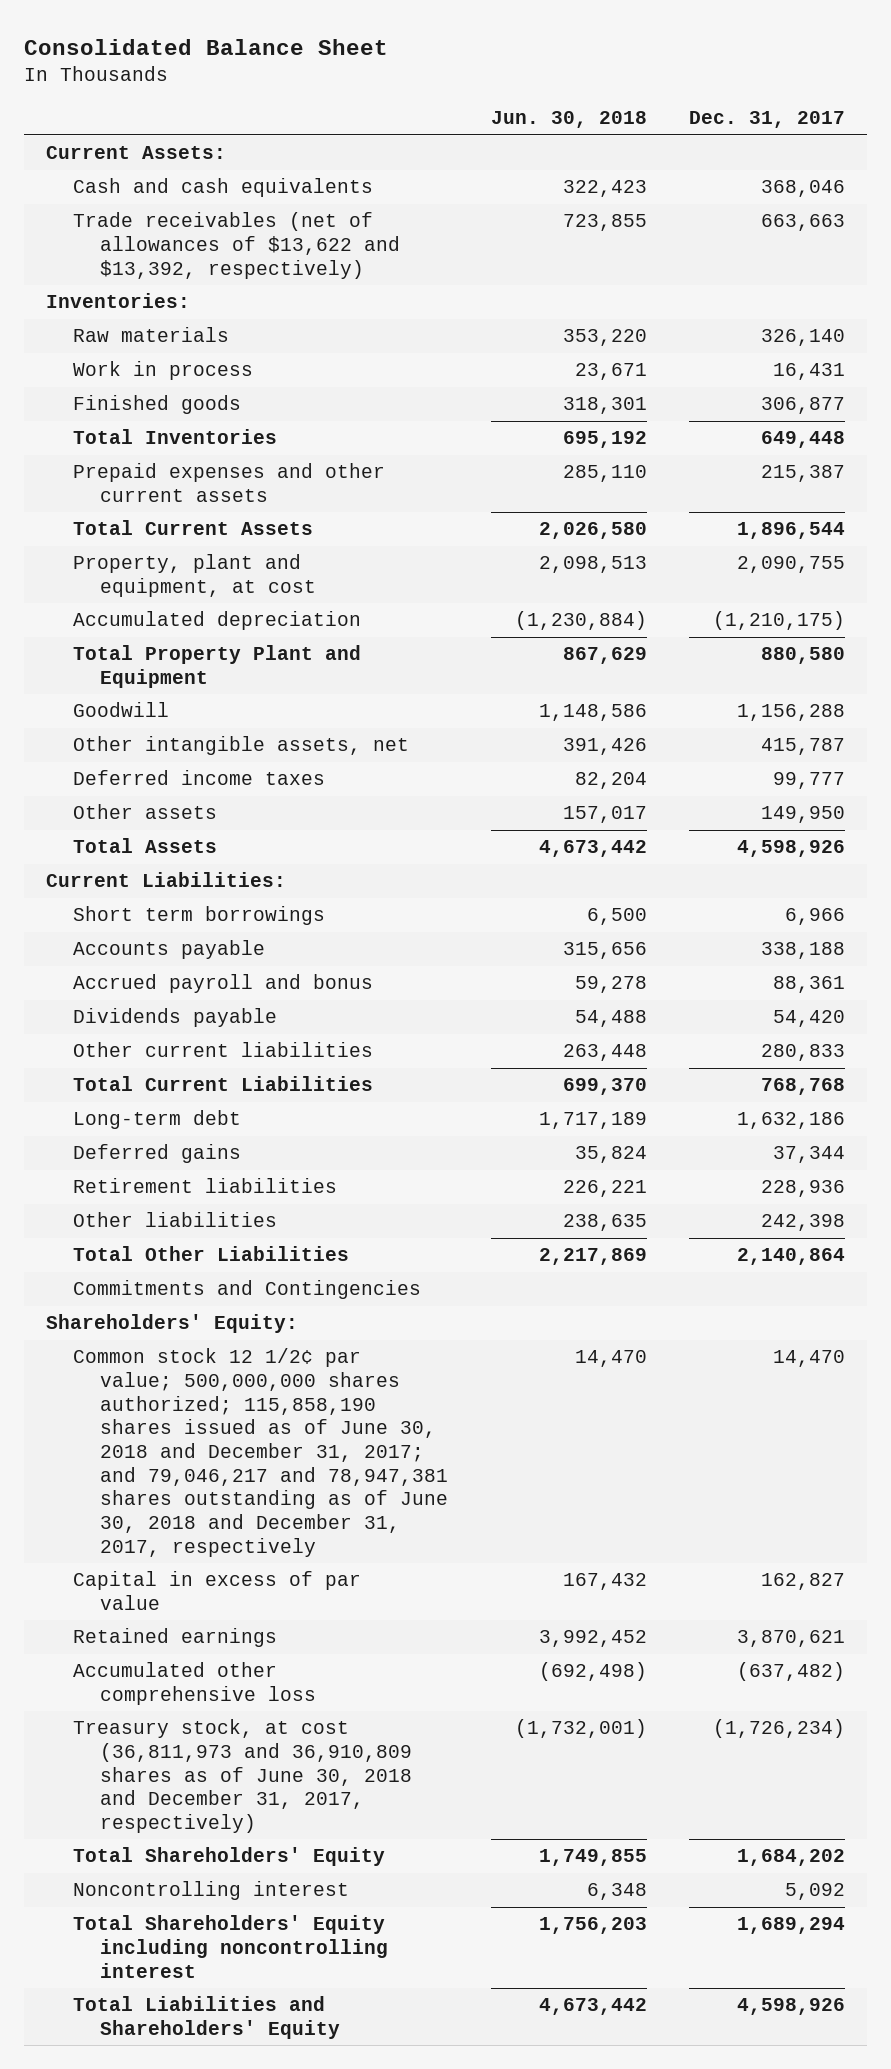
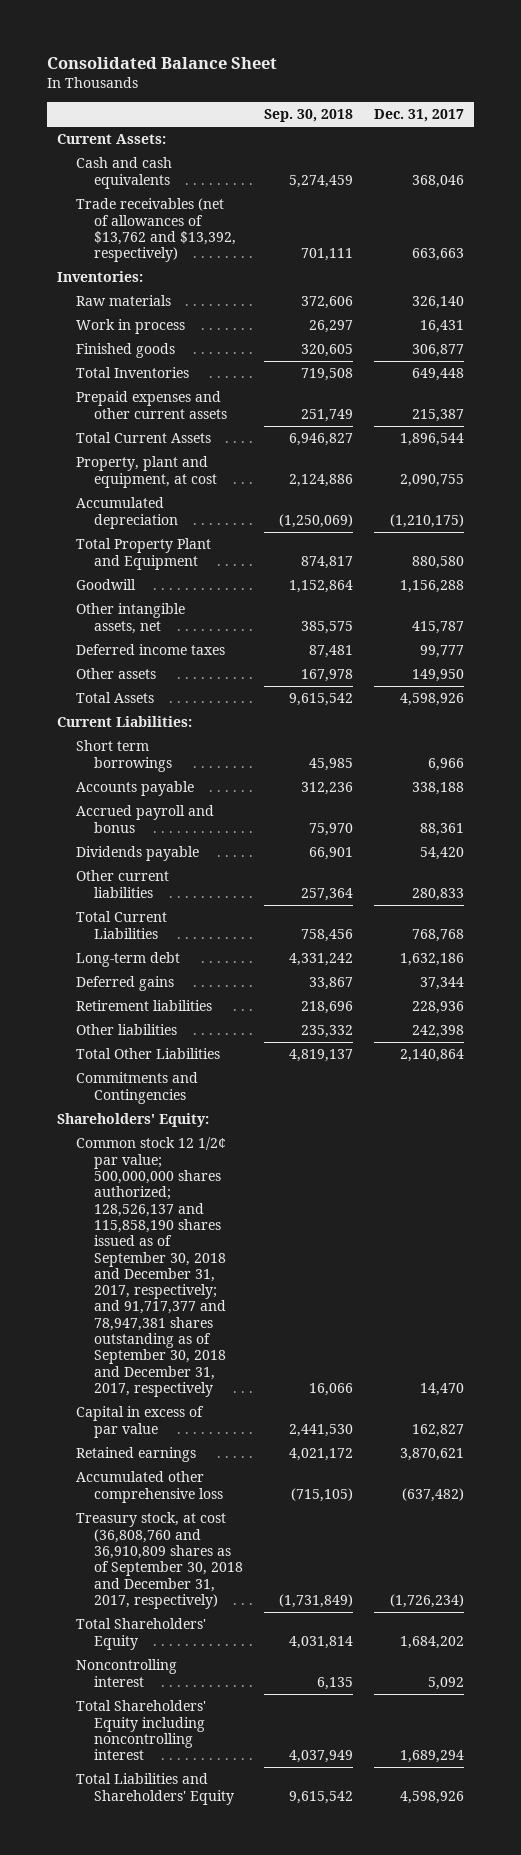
- | Jun. 30, 2018 | Dec. 31, 2017
+ | Sep. 30, 2018 | Dec. 31, 2017
- Trade receivables (net of allowances of $13,622 and $13,392, respectively) | 723,855 | 663,663
+ Trade receivables (net of allowances of $13,762 and $13,392, respectively) | 701,111 | 663,663
- Common stock 12 1/2¢ par value; 500,000,000 shares authorized; 115,858,190 shares issued as of June 30, 2018 and December 31, 2017; and 79,046,217 and 78,947,381 shares outstanding as of June 30, 2018 and December 31, 2017, respectively | 14,470 | 14,470
+ Common stock 12 1/2¢ par value; 500,000,000 shares authorized; 128,526,137 and 115,858,190 shares issued as of September 30, 2018 and December 31, 2017, respectively; and 91,717,377 and 78,947,381 shares outstanding as of September 30, 2018 and December 31, 2017, respectively | 16,066 | 14,470
- Treasury stock, at cost (36,811,973 and 36,910,809 shares as of June 30, 2018 and December 31, 2017, respectively) | (1,732,001) | (1,726,234)
+ Treasury stock, at cost (36,808,760 and 36,910,809 shares as of September 30, 2018 and December 31, 2017, respectively) | (1,731,849) | (1,726,234)

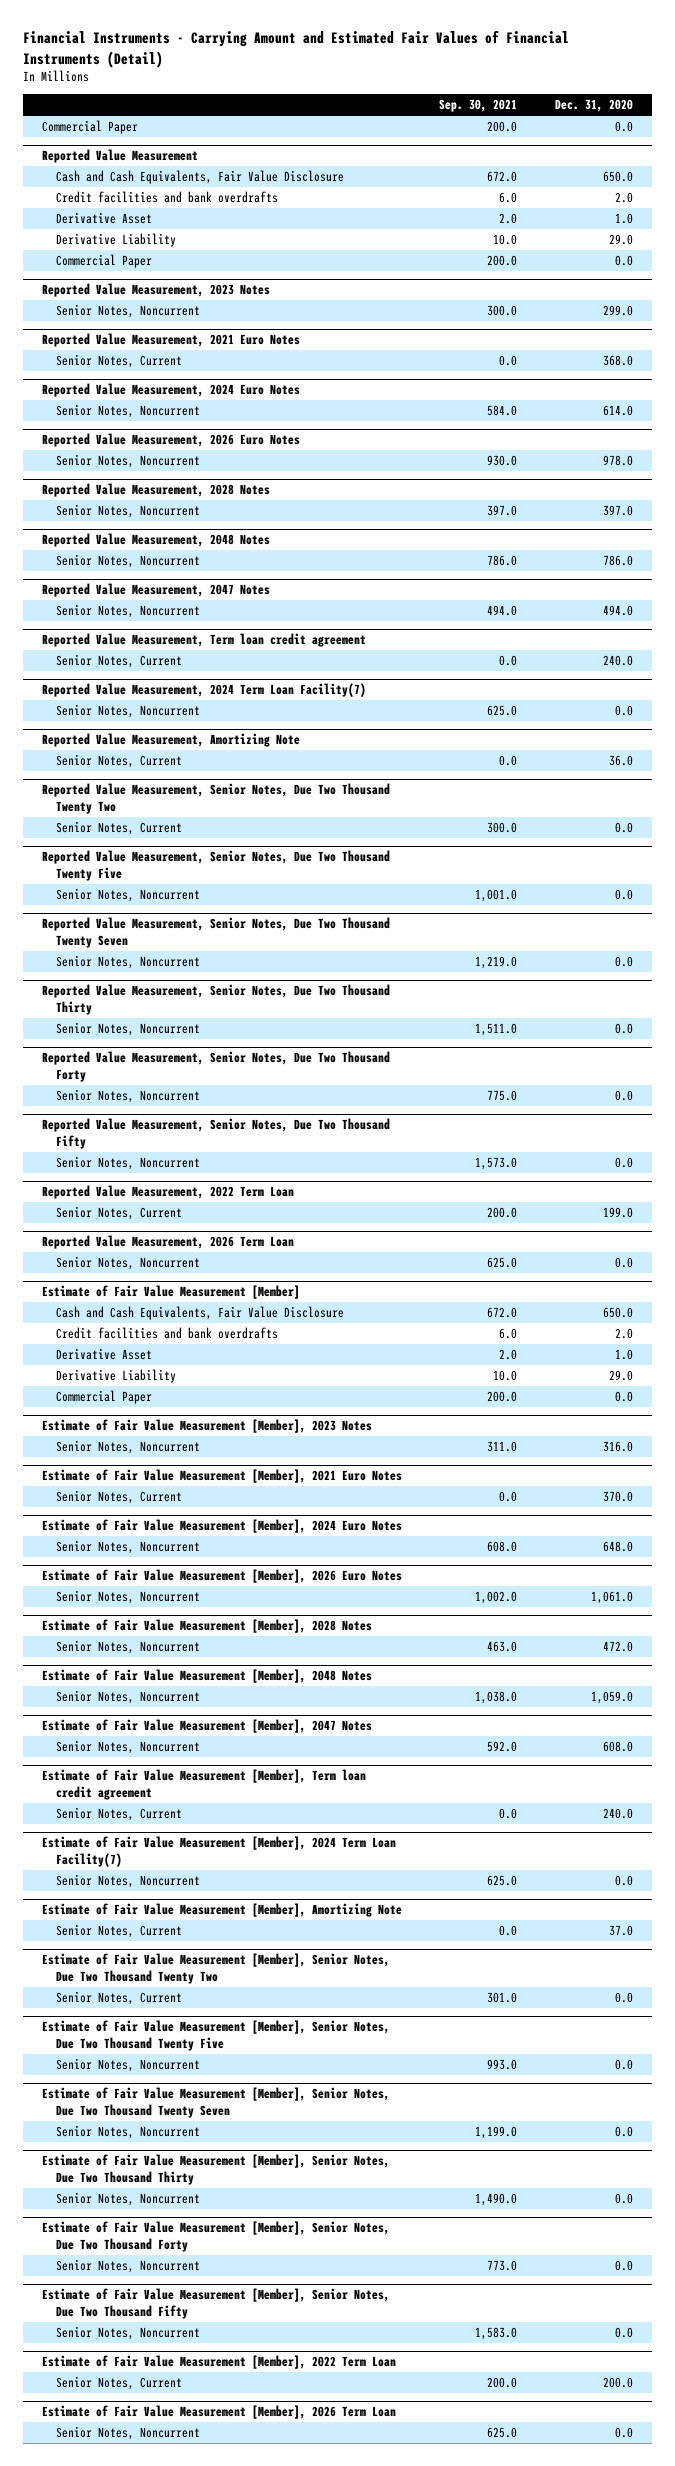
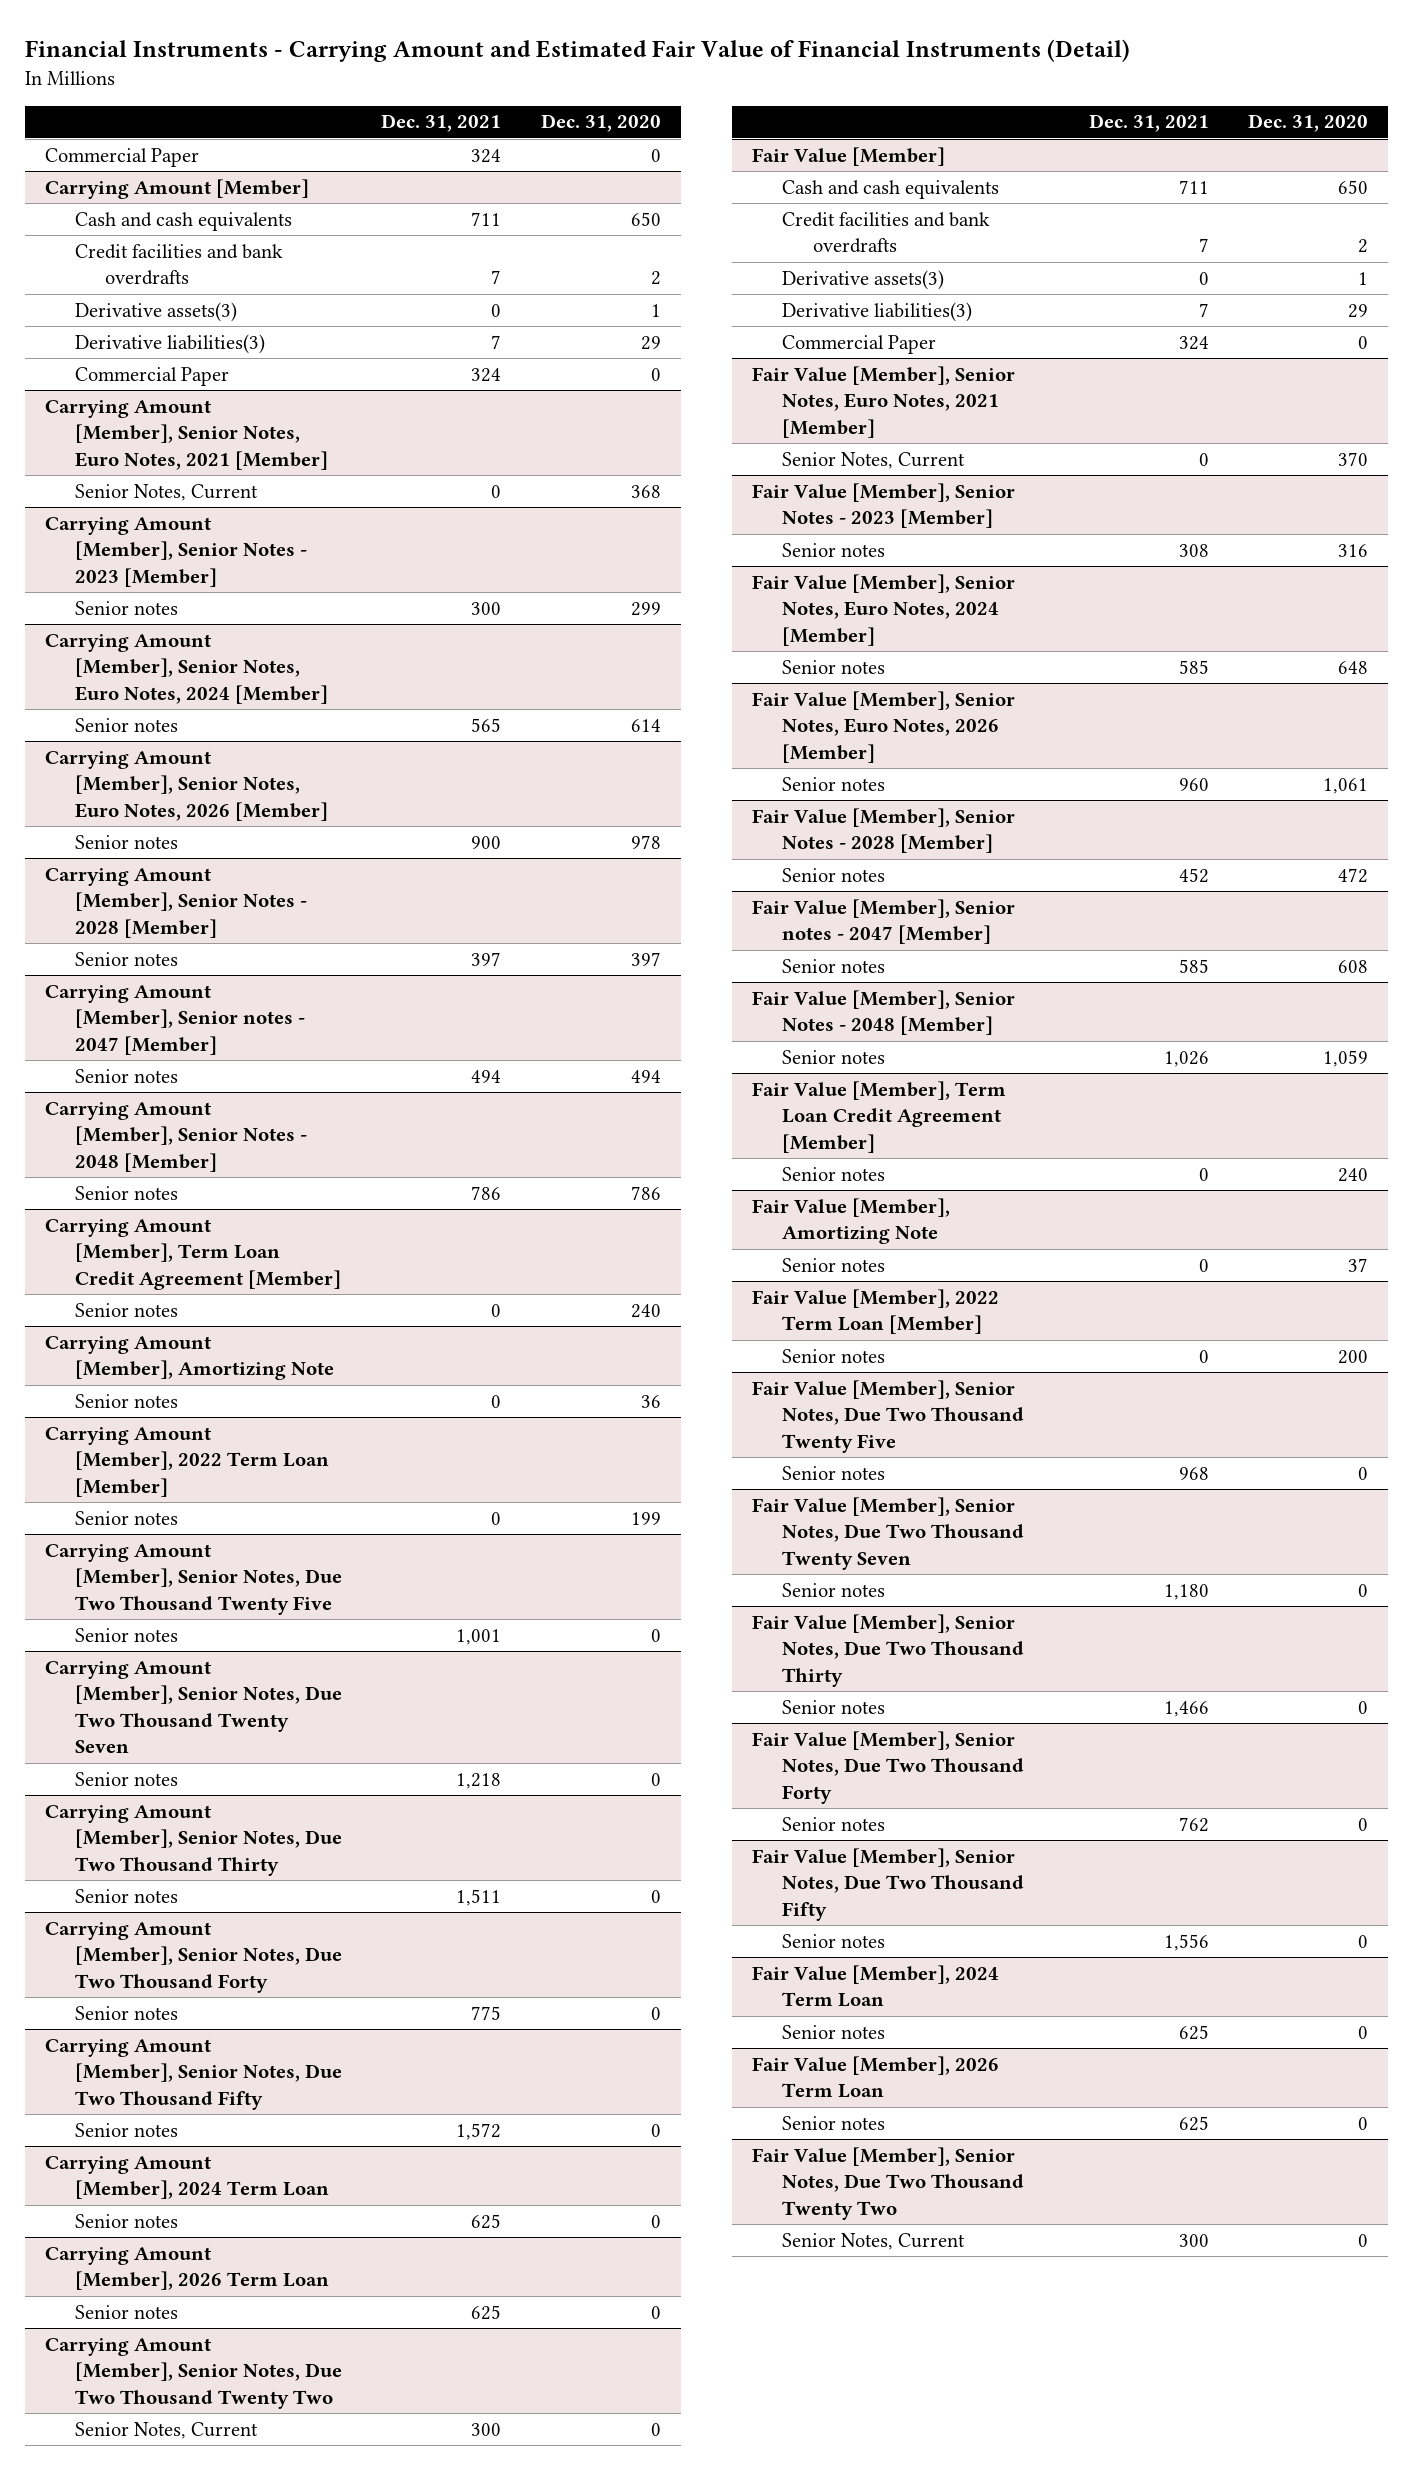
- Financial Instruments - Carrying Amount and Estimated Fair Values of Financial Instruments (Detail)
+ Financial Instruments - Carrying Amount and Estimated Fair Value of Financial Instruments (Detail)
- | Sep. 30, 2021 | Dec. 31, 2020
+ | Dec. 31, 2021 | Dec. 31, 2020
- Commercial Paper | 200.0 | 0.0
- Reported Value Measurement
- Cash and Cash Equivalents, Fair Value Disclosure | 672.0 | 650.0
- Credit facilities and bank overdrafts | 6.0 | 2.0
- Derivative Asset | 2.0 | 1.0
- Derivative Liability | 10.0 | 29.0
- Commercial Paper | 200.0 | 0.0
- Reported Value Measurement, 2023 Notes
- Senior Notes, Noncurrent | 300.0 | 299.0
- Reported Value Measurement, 2021 Euro Notes
- Senior Notes, Current | 0.0 | 368.0
- Reported Value Measurement, 2024 Euro Notes
- Senior Notes, Noncurrent | 584.0 | 614.0
- Reported Value Measurement, 2026 Euro Notes
- Senior Notes, Noncurrent | 930.0 | 978.0
- Reported Value Measurement, 2028 Notes
- Senior Notes, Noncurrent | 397.0 | 397.0
- Reported Value Measurement, 2048 Notes
- Senior Notes, Noncurrent | 786.0 | 786.0
- Reported Value Measurement, 2047 Notes
- Senior Notes, Noncurrent | 494.0 | 494.0
- Reported Value Measurement, Term loan credit agreement
- Senior Notes, Current | 0.0 | 240.0
- Reported Value Measurement, 2024 Term Loan Facility(7)
- Senior Notes, Noncurrent | 625.0 | 0.0
- Reported Value Measurement, Amortizing Note
- Senior Notes, Current | 0.0 | 36.0
- Reported Value Measurement, Senior Notes, Due Two Thousand Twenty Two
- Senior Notes, Current | 300.0 | 0.0
- Reported Value Measurement, Senior Notes, Due Two Thousand Twenty Five
- Senior Notes, Noncurrent | 1,001.0 | 0.0
- Reported Value Measurement, Senior Notes, Due Two Thousand Twenty Seven
- Senior Notes, Noncurrent | 1,219.0 | 0.0
- Reported Value Measurement, Senior Notes, Due Two Thousand Thirty
- Senior Notes, Noncurrent | 1,511.0 | 0.0
- Reported Value Measurement, Senior Notes, Due Two Thousand Forty
- Senior Notes, Noncurrent | 775.0 | 0.0
- Reported Value Measurement, Senior Notes, Due Two Thousand Fifty
- Senior Notes, Noncurrent | 1,573.0 | 0.0
- Reported Value Measurement, 2022 Term Loan
- Senior Notes, Current | 200.0 | 199.0
- Reported Value Measurement, 2026 Term Loan
- Senior Notes, Noncurrent | 625.0 | 0.0
- Estimate of Fair Value Measurement [Member]
- Cash and Cash Equivalents, Fair Value Disclosure | 672.0 | 650.0
- Credit facilities and bank overdrafts | 6.0 | 2.0
- Derivative Asset | 2.0 | 1.0
- Derivative Liability | 10.0 | 29.0
- Commercial Paper | 200.0 | 0.0
- Estimate of Fair Value Measurement [Member], 2023 Notes
- Senior Notes, Noncurrent | 311.0 | 316.0
- Estimate of Fair Value Measurement [Member], 2021 Euro Notes
- Senior Notes, Current | 0.0 | 370.0
- Estimate of Fair Value Measurement [Member], 2024 Euro Notes
- Senior Notes, Noncurrent | 608.0 | 648.0
- Estimate of Fair Value Measurement [Member], 2026 Euro Notes
- Senior Notes, Noncurrent | 1,002.0 | 1,061.0
- Estimate of Fair Value Measurement [Member], 2028 Notes
- Senior Notes, Noncurrent | 463.0 | 472.0
- Estimate of Fair Value Measurement [Member], 2048 Notes
- Senior Notes, Noncurrent | 1,038.0 | 1,059.0
- Estimate of Fair Value Measurement [Member], 2047 Notes
- Senior Notes, Noncurrent | 592.0 | 608.0
- Estimate of Fair Value Measurement [Member], Term loan credit agreement
- Senior Notes, Current | 0.0 | 240.0
- Estimate of Fair Value Measurement [Member], 2024 Term Loan Facility(7)
- Senior Notes, Noncurrent | 625.0 | 0.0
- Estimate of Fair Value Measurement [Member], Amortizing Note
- Senior Notes, Current | 0.0 | 37.0
- Estimate of Fair Value Measurement [Member], Senior Notes, Due Two Thousand Twenty Two
- Senior Notes, Current | 301.0 | 0.0
- Estimate of Fair Value Measurement [Member], Senior Notes, Due Two Thousand Twenty Five
- Senior Notes, Noncurrent | 993.0 | 0.0
- Estimate of Fair Value Measurement [Member], Senior Notes, Due Two Thousand Twenty Seven
- Senior Notes, Noncurrent | 1,199.0 | 0.0
- Estimate of Fair Value Measurement [Member], Senior Notes, Due Two Thousand Thirty
- Senior Notes, Noncurrent | 1,490.0 | 0.0
- Estimate of Fair Value Measurement [Member], Senior Notes, Due Two Thousand Forty
- Senior Notes, Noncurrent | 773.0 | 0.0
- Estimate of Fair Value Measurement [Member], Senior Notes, Due Two Thousand Fifty
- Senior Notes, Noncurrent | 1,583.0 | 0.0
- Estimate of Fair Value Measurement [Member], 2022 Term Loan
- Senior Notes, Current | 200.0 | 200.0
- Estimate of Fair Value Measurement [Member], 2026 Term Loan
- Senior Notes, Noncurrent | 625.0 | 0.0
+ Commercial Paper | 324 | 0
+ Carrying Amount [Member]
+ Cash and cash equivalents | 711 | 650
+ Credit facilities and bank overdrafts | 7 | 2
+ Derivative assets(3) | 0 | 1
+ Derivative liabilities(3) | 7 | 29
+ Commercial Paper | 324 | 0
+ Carrying Amount [Member], Senior Notes, Euro Notes, 2021 [Member]
+ Senior Notes, Current | 0 | 368
+ Carrying Amount [Member], Senior Notes - 2023 [Member]
+ Senior notes | 300 | 299
+ Carrying Amount [Member], Senior Notes, Euro Notes, 2024 [Member]
+ Senior notes | 565 | 614
+ Carrying Amount [Member], Senior Notes, Euro Notes, 2026 [Member]
+ Senior notes | 900 | 978
+ Carrying Amount [Member], Senior Notes - 2028 [Member]
+ Senior notes | 397 | 397
+ Carrying Amount [Member], Senior notes - 2047 [Member]
+ Senior notes | 494 | 494
+ Carrying Amount [Member], Senior Notes - 2048 [Member]
+ Senior notes | 786 | 786
+ Carrying Amount [Member], Term Loan Credit Agreement [Member]
+ Senior notes | 0 | 240
+ Carrying Amount [Member], Amortizing Note
+ Senior notes | 0 | 36
+ Carrying Amount [Member], 2022 Term Loan [Member]
+ Senior notes | 0 | 199
+ Carrying Amount [Member], Senior Notes, Due Two Thousand Twenty Five
+ Senior notes | 1,001 | 0
+ Carrying Amount [Member], Senior Notes, Due Two Thousand Twenty Seven
+ Senior notes | 1,218 | 0
+ Carrying Amount [Member], Senior Notes, Due Two Thousand Thirty
+ Senior notes | 1,511 | 0
+ Carrying Amount [Member], Senior Notes, Due Two Thousand Forty
+ Senior notes | 775 | 0
+ Carrying Amount [Member], Senior Notes, Due Two Thousand Fifty
+ Senior notes | 1,572 | 0
+ Carrying Amount [Member], 2024 Term Loan
+ Senior notes | 625 | 0
+ Carrying Amount [Member], 2026 Term Loan
+ Senior notes | 625 | 0
+ Carrying Amount [Member], Senior Notes, Due Two Thousand Twenty Two
+ Senior Notes, Current | 300 | 0
+ Fair Value [Member]
+ Cash and cash equivalents | 711 | 650
+ Credit facilities and bank overdrafts | 7 | 2
+ Derivative assets(3) | 0 | 1
+ Derivative liabilities(3) | 7 | 29
+ Commercial Paper | 324 | 0
+ Fair Value [Member], Senior Notes, Euro Notes, 2021 [Member]
+ Senior Notes, Current | 0 | 370
+ Fair Value [Member], Senior Notes - 2023 [Member]
+ Senior notes | 308 | 316
+ Fair Value [Member], Senior Notes, Euro Notes, 2024 [Member]
+ Senior notes | 585 | 648
+ Fair Value [Member], Senior Notes, Euro Notes, 2026 [Member]
+ Senior notes | 960 | 1,061
+ Fair Value [Member], Senior Notes - 2028 [Member]
+ Senior notes | 452 | 472
+ Fair Value [Member], Senior notes - 2047 [Member]
+ Senior notes | 585 | 608
+ Fair Value [Member], Senior Notes - 2048 [Member]
+ Senior notes | 1,026 | 1,059
+ Fair Value [Member], Term Loan Credit Agreement [Member]
+ Senior notes | 0 | 240
+ Fair Value [Member], Amortizing Note
+ Senior notes | 0 | 37
+ Fair Value [Member], 2022 Term Loan [Member]
+ Senior notes | 0 | 200
+ Fair Value [Member], Senior Notes, Due Two Thousand Twenty Five
+ Senior notes | 968 | 0
+ Fair Value [Member], Senior Notes, Due Two Thousand Twenty Seven
+ Senior notes | 1,180 | 0
+ Fair Value [Member], Senior Notes, Due Two Thousand Thirty
+ Senior notes | 1,466 | 0
+ Fair Value [Member], Senior Notes, Due Two Thousand Forty
+ Senior notes | 762 | 0
+ Fair Value [Member], Senior Notes, Due Two Thousand Fifty
+ Senior notes | 1,556 | 0
+ Fair Value [Member], 2024 Term Loan
+ Senior notes | 625 | 0
+ Fair Value [Member], 2026 Term Loan
+ Senior notes | 625 | 0
+ Fair Value [Member], Senior Notes, Due Two Thousand Twenty Two
+ Senior Notes, Current | 300 | 0

